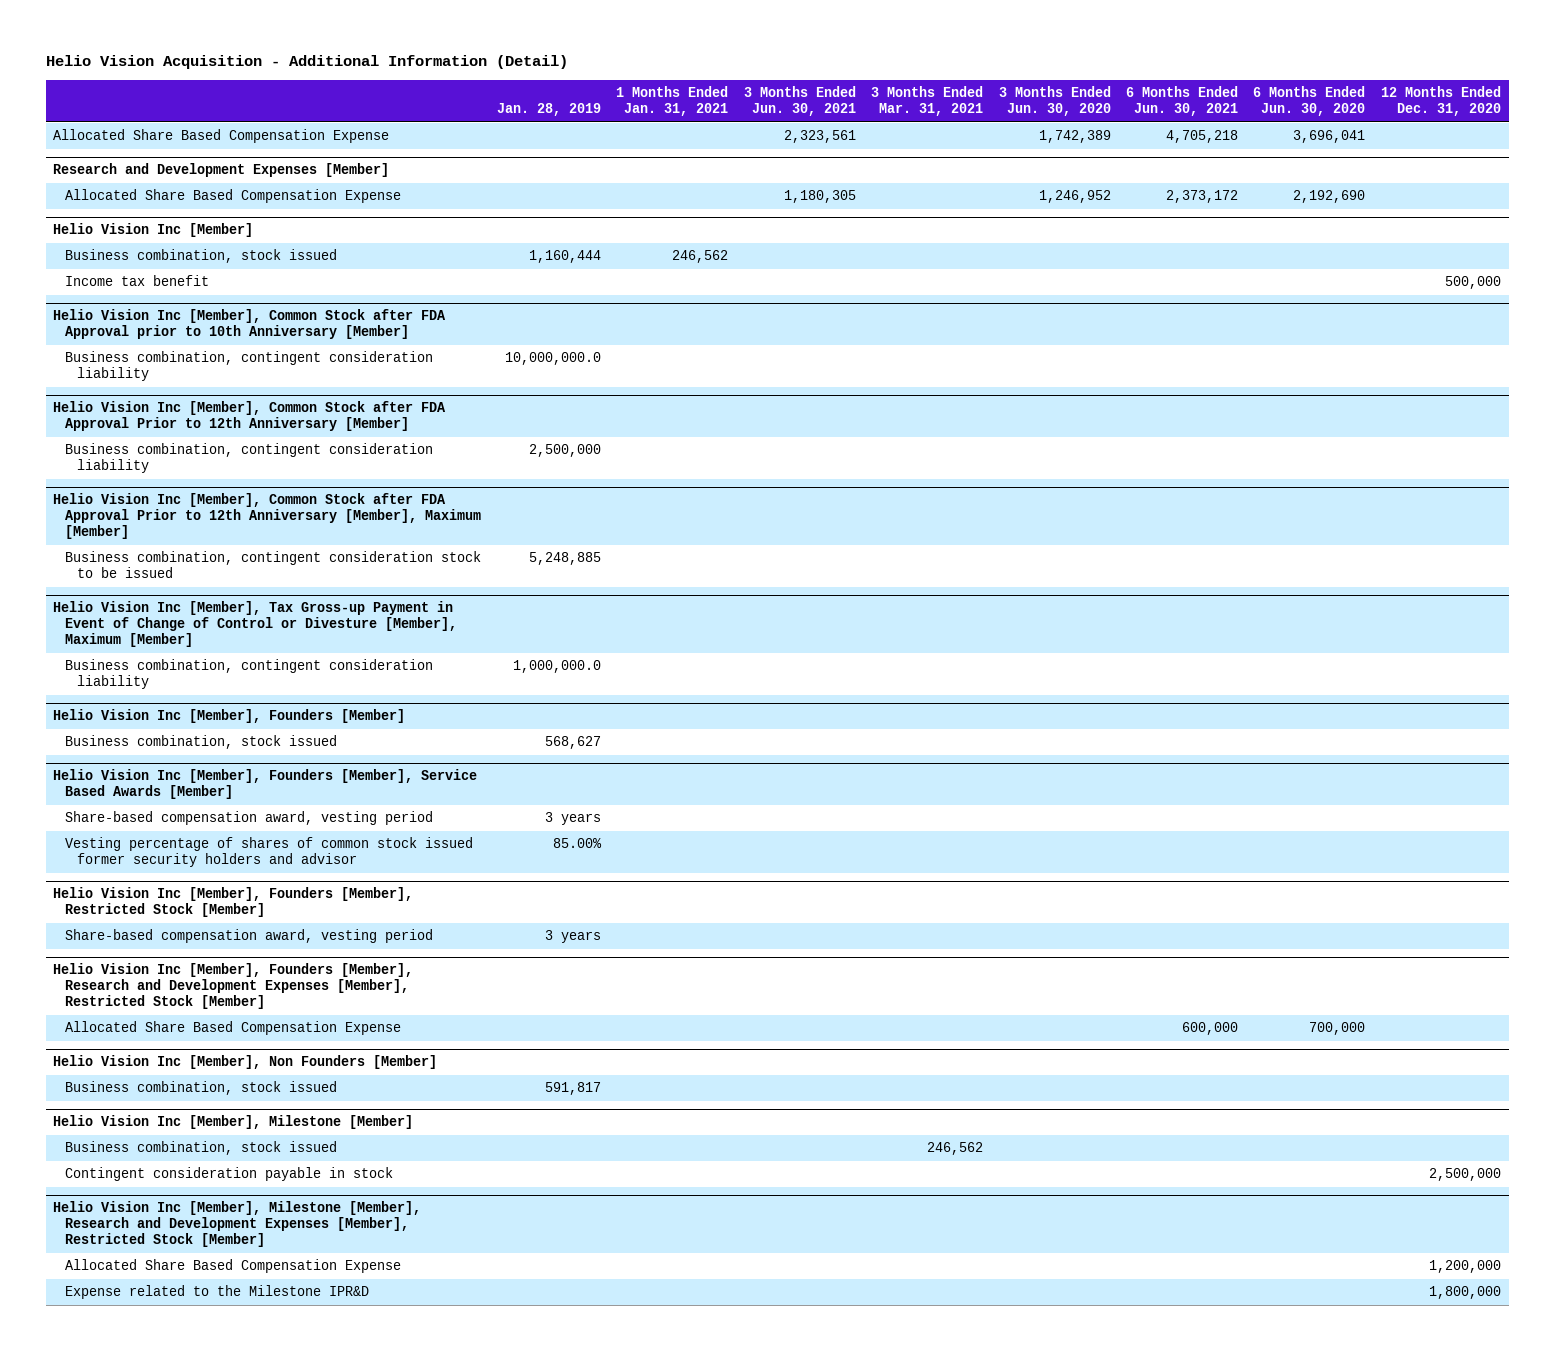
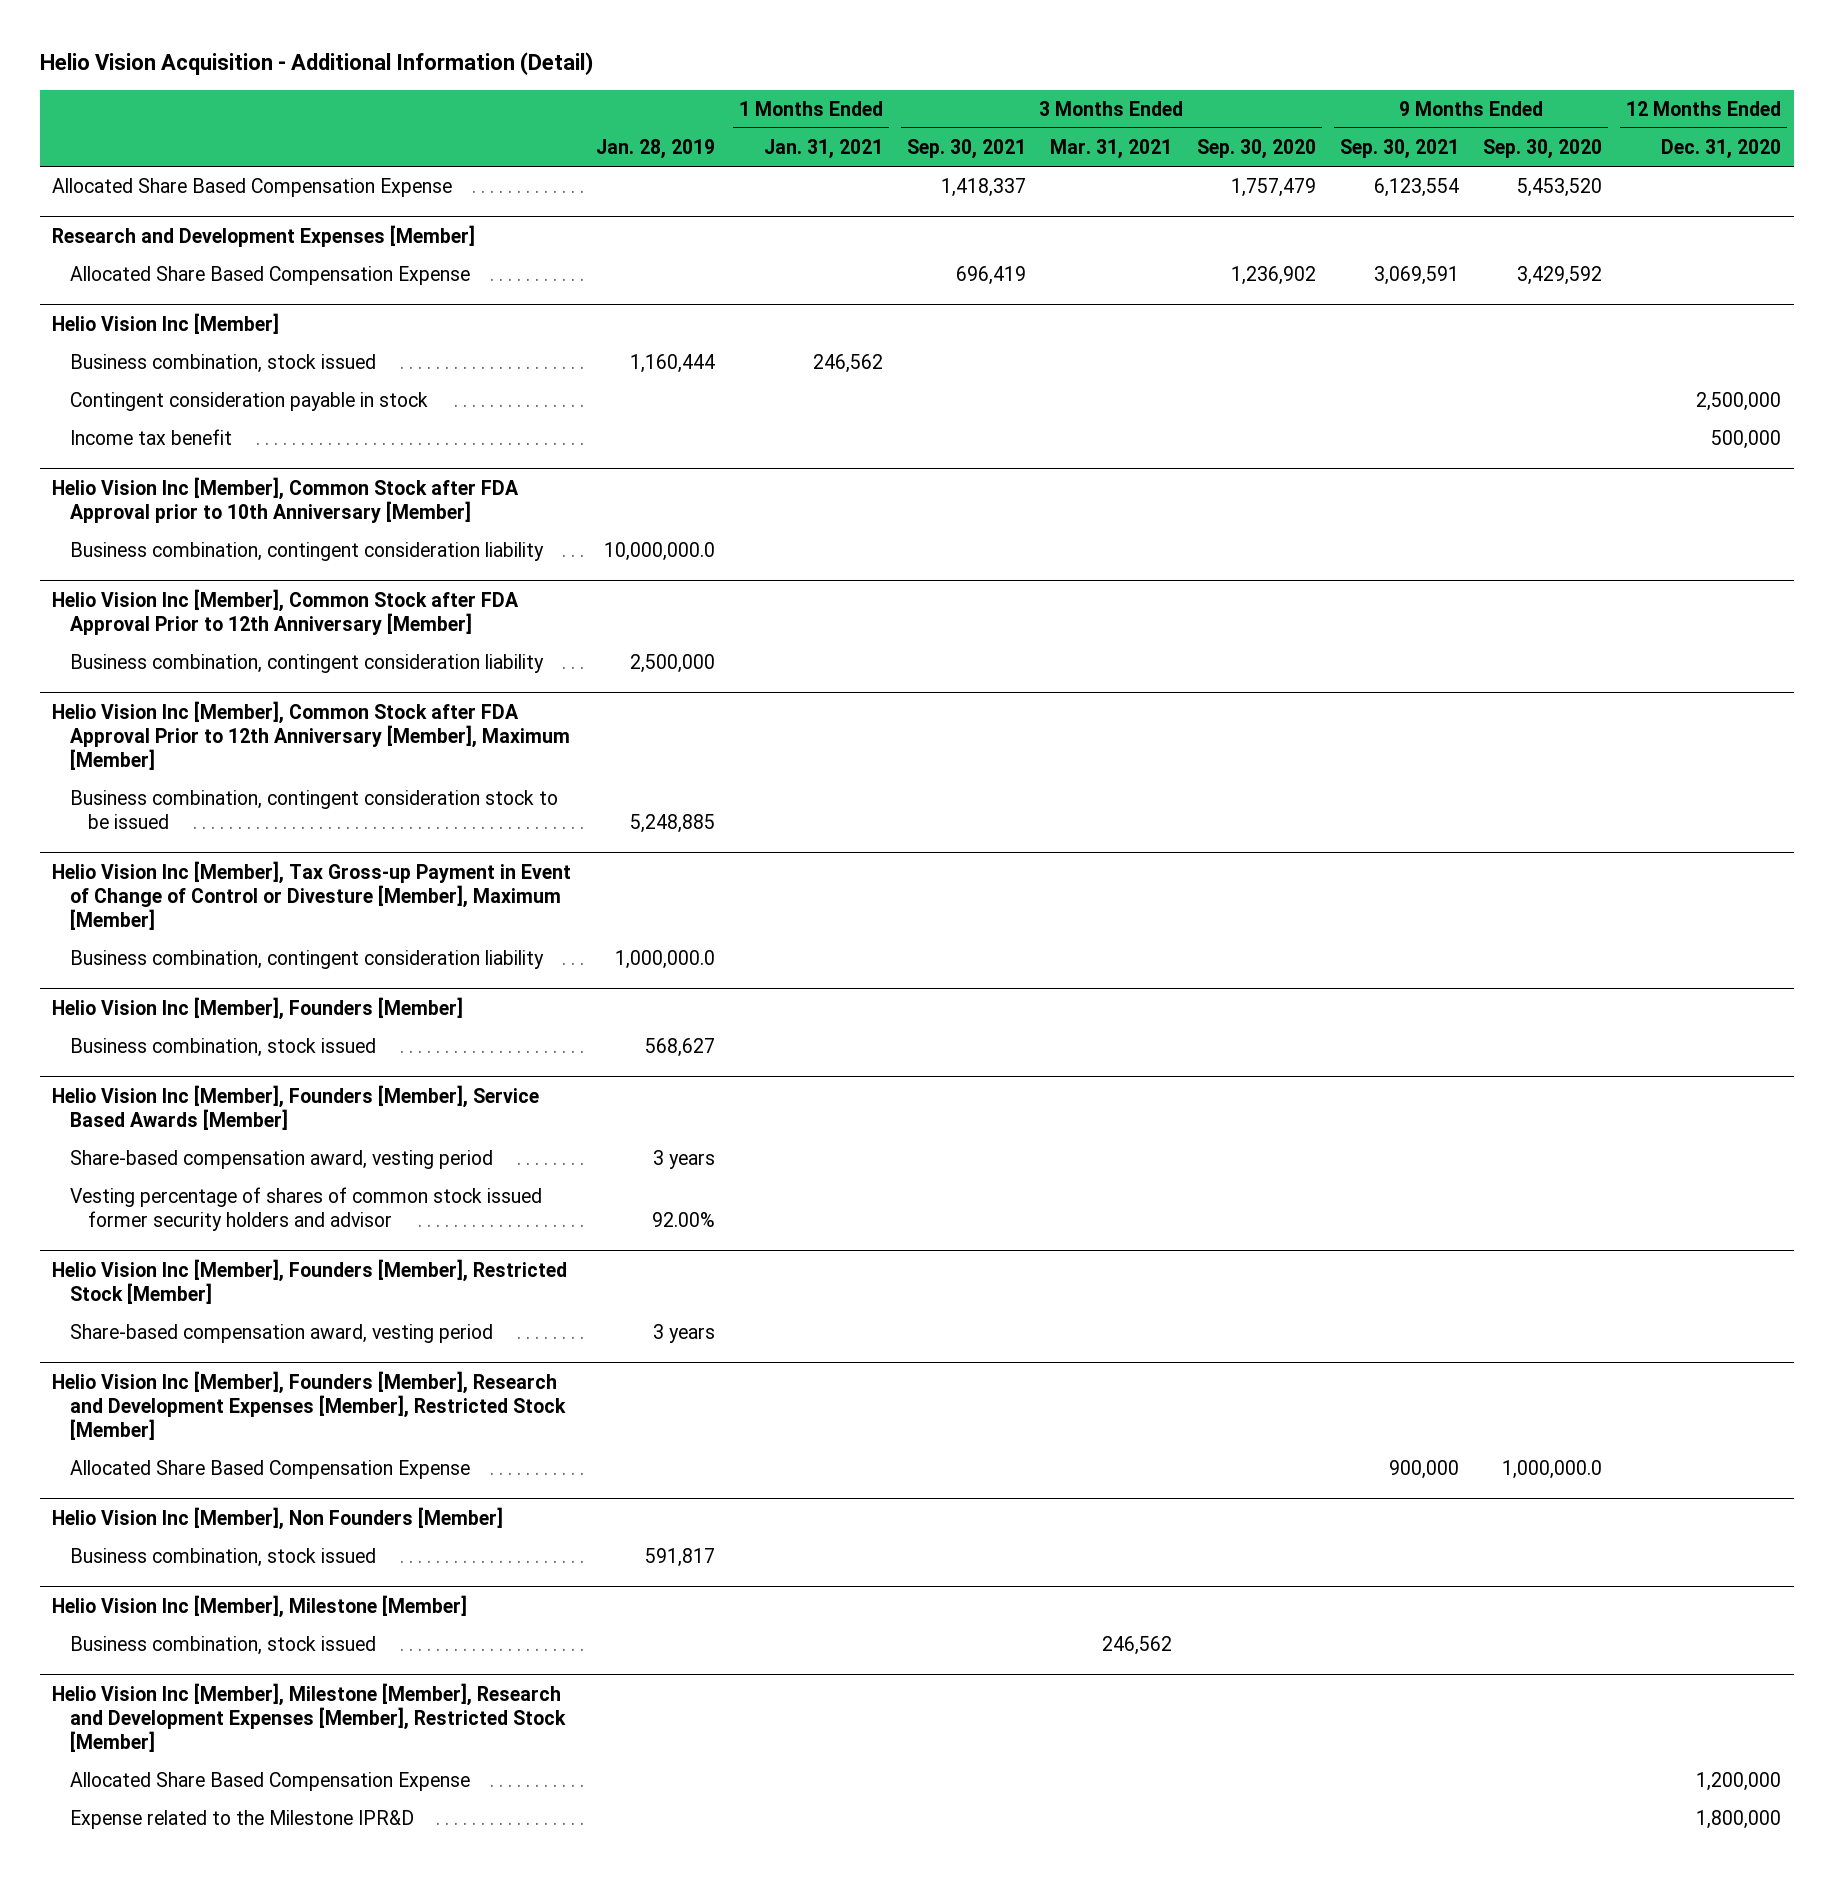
- | Jan. 28, 2019 | 1 Months Ended Jan. 31, 2021 | 3 Months Ended Jun. 30, 2021 | 3 Months Ended Mar. 31, 2021 | 3 Months Ended Jun. 30, 2020 | 6 Months Ended Jun. 30, 2021 | 6 Months Ended Jun. 30, 2020 | 12 Months Ended Dec. 31, 2020
+ | Jan. 28, 2019 | 1 Months Ended Jan. 31, 2021 | 3 Months Ended Sep. 30, 2021 | 3 Months Ended Mar. 31, 2021 | 3 Months Ended Sep. 30, 2020 | 9 Months Ended Sep. 30, 2021 | 9 Months Ended Sep. 30, 2020 | 12 Months Ended Dec. 31, 2020
@ Helio Vision Inc [Member]
+ Contingent consideration payable in stock | | | | | | | | 2,500,000
@ Helio Vision Inc [Member], Founders [Member], Service Based Awards [Member]
- Vesting percentage of shares of common stock issued former security holders and advisor | 85.00% | | | | | | |
+ Vesting percentage of shares of common stock issued former security holders and advisor | 92.00% | | | | | | |
@ Helio Vision Inc [Member], Milestone [Member]
- Contingent consideration payable in stock | | | | | | | | 2,500,000

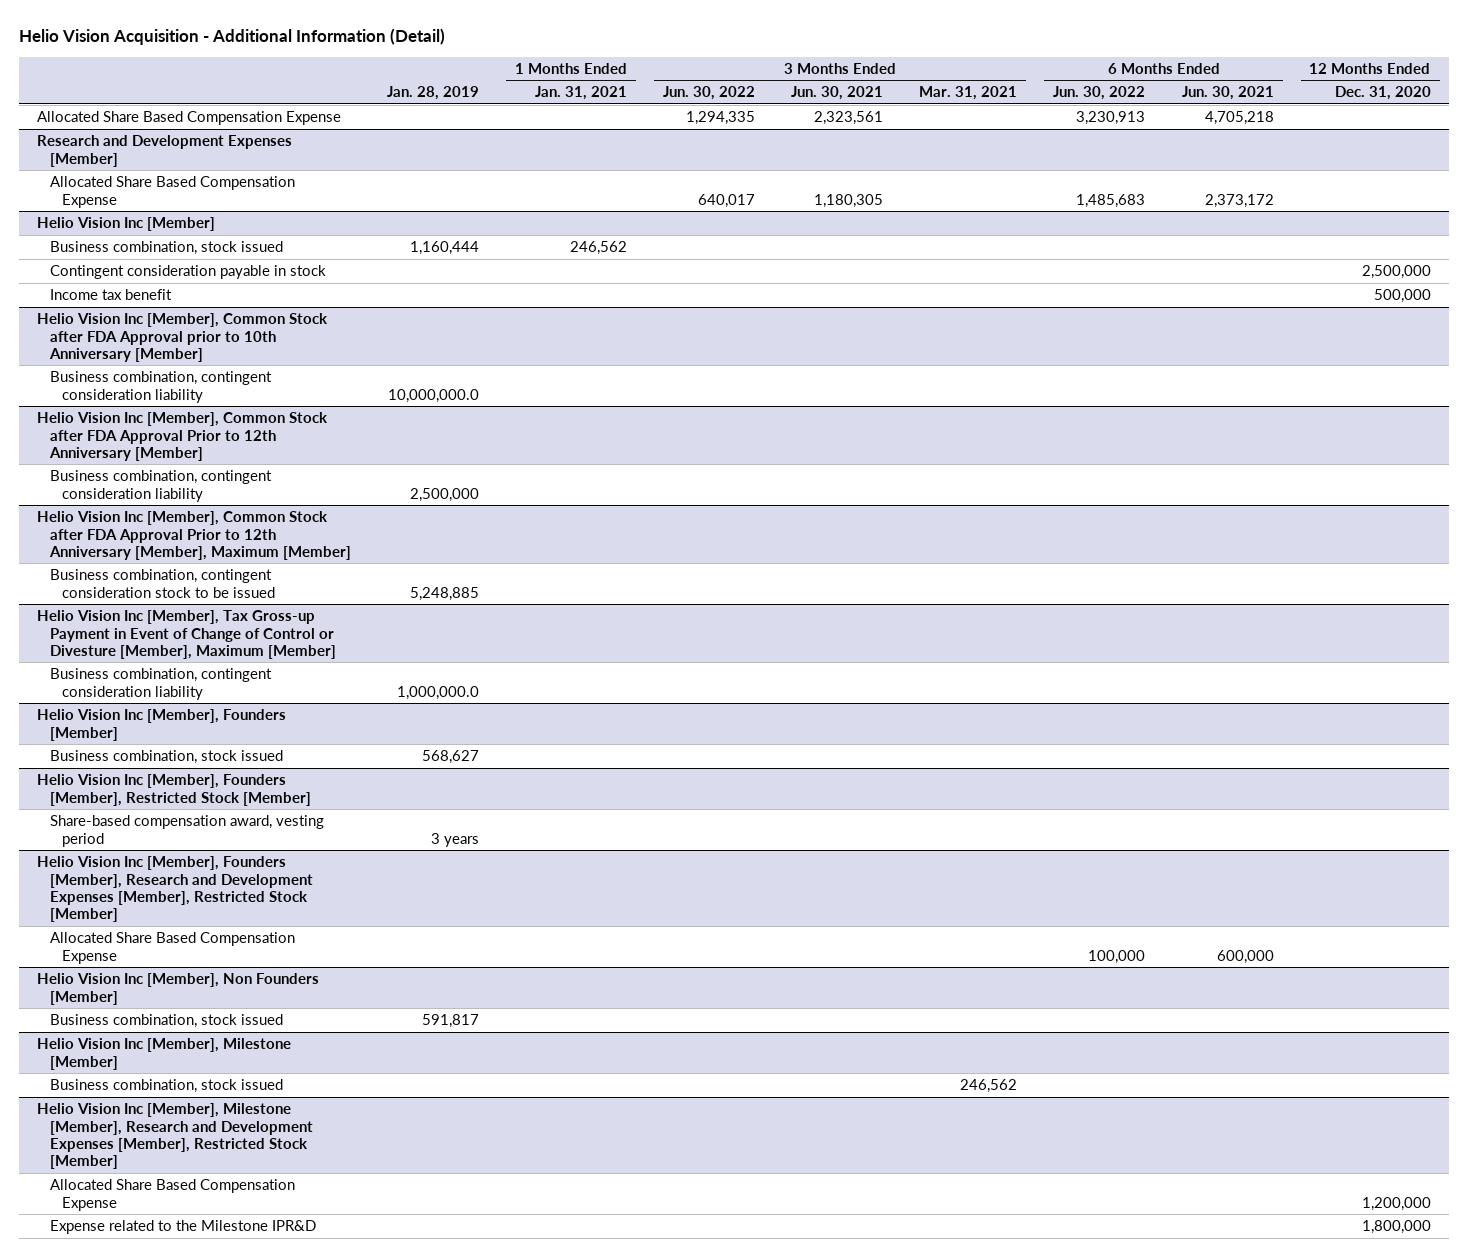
- | Jan. 28, 2019 | 1 Months Ended Jan. 31, 2021 | 3 Months Ended Sep. 30, 2021 | 3 Months Ended Mar. 31, 2021 | 3 Months Ended Sep. 30, 2020 | 9 Months Ended Sep. 30, 2021 | 9 Months Ended Sep. 30, 2020 | 12 Months Ended Dec. 31, 2020
+ | Jan. 28, 2019 | 1 Months Ended Jan. 31, 2021 | 3 Months Ended Jun. 30, 2022 | 3 Months Ended Jun. 30, 2021 | 3 Months Ended Mar. 31, 2021 | 6 Months Ended Jun. 30, 2022 | 6 Months Ended Jun. 30, 2021 | 12 Months Ended Dec. 31, 2020
- Helio Vision Inc [Member], Founders [Member], Service Based Awards [Member]
- Share-based compensation award, vesting period | 3 years | | | | | | |
- Vesting percentage of shares of common stock issued former security holders and advisor | 92.00% | | | | | | |

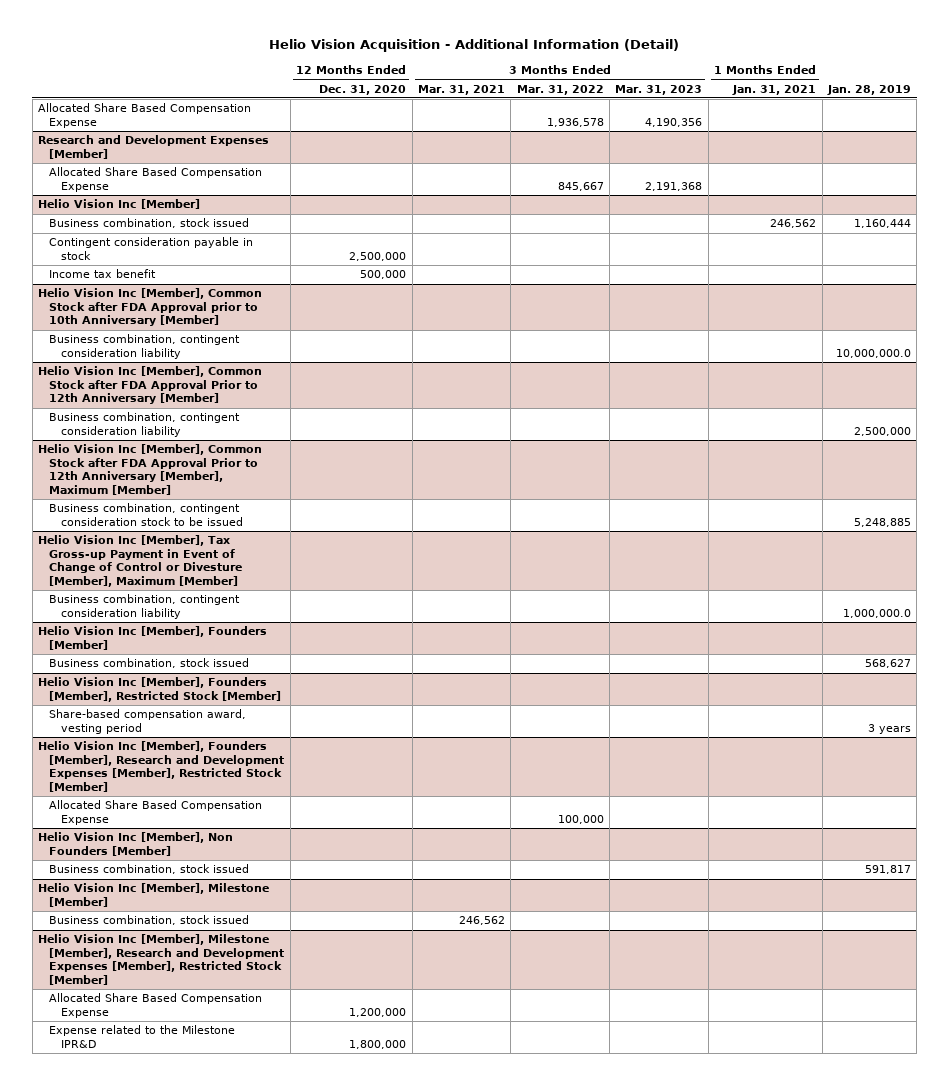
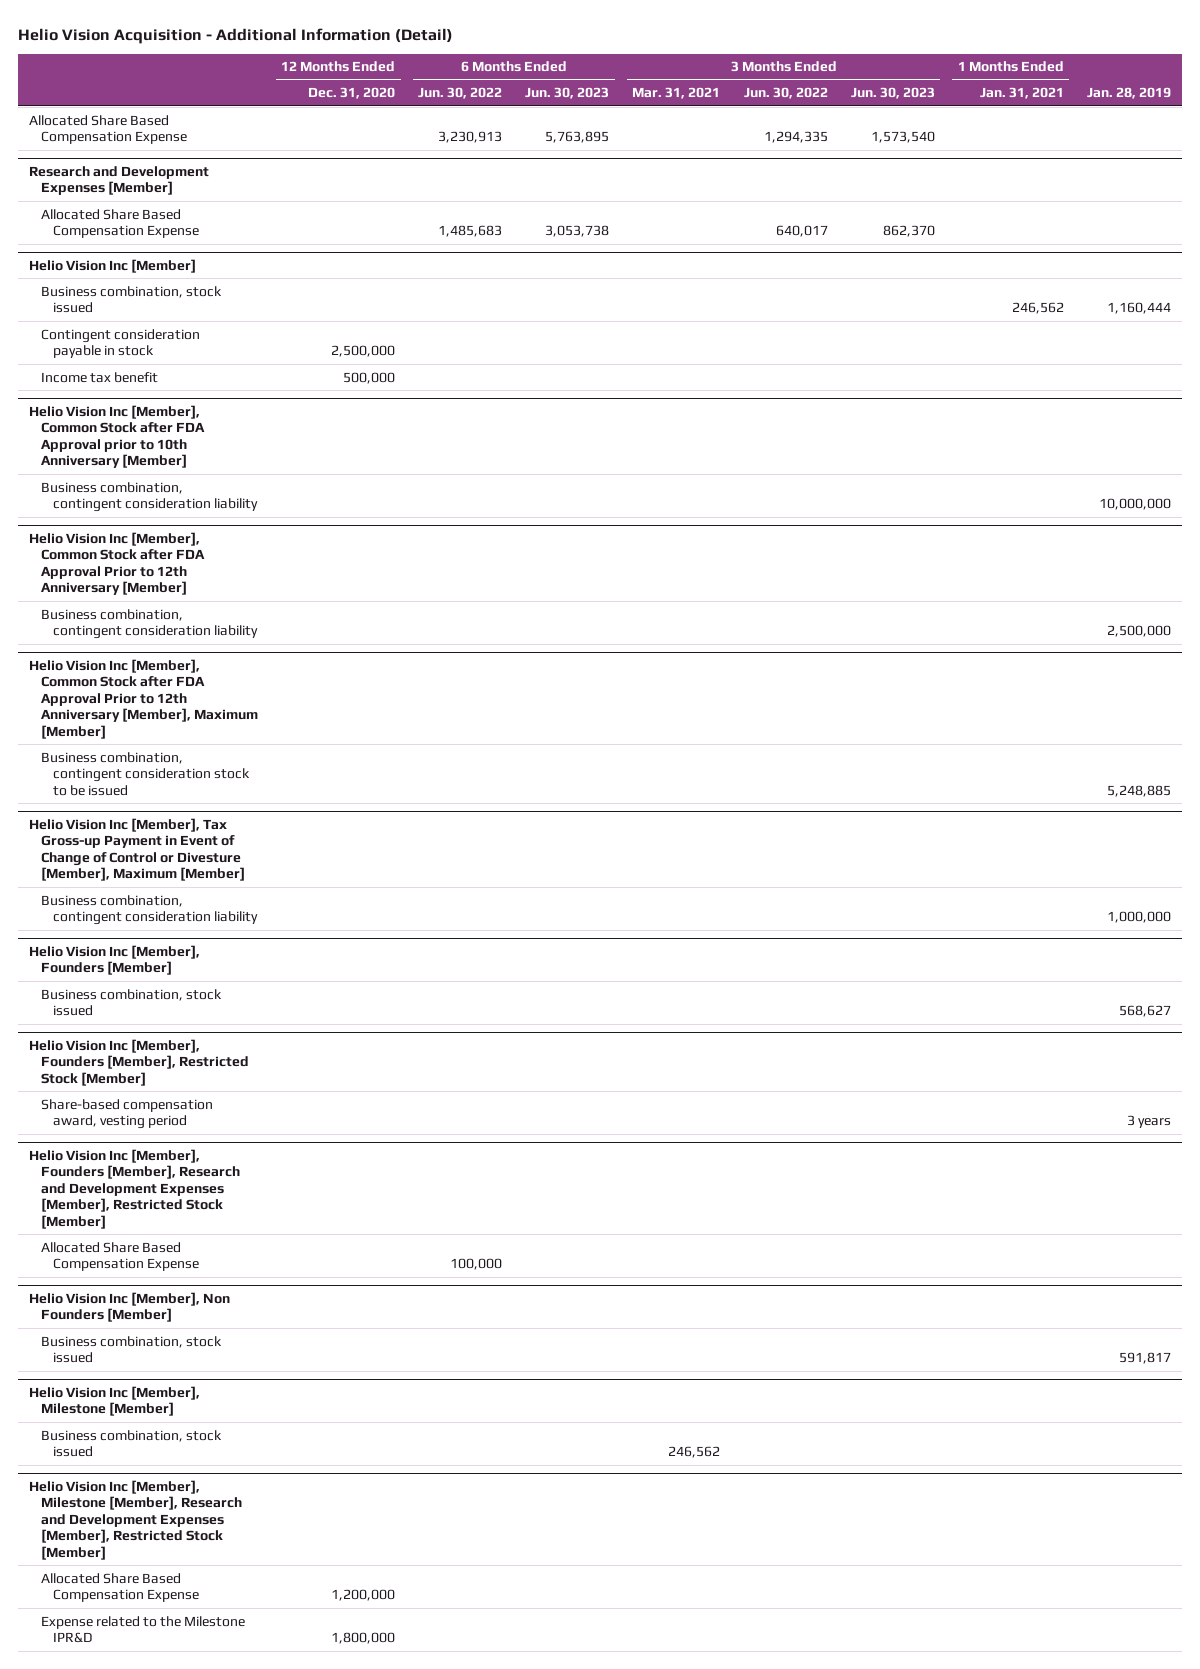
- | 12 Months Ended Dec. 31, 2020 | 3 Months Ended Mar. 31, 2021 | 3 Months Ended Mar. 31, 2022 | 3 Months Ended Mar. 31, 2023 | 1 Months Ended Jan. 31, 2021 | Jan. 28, 2019
+ | 12 Months Ended Dec. 31, 2020 | 6 Months Ended Jun. 30, 2022 | 6 Months Ended Jun. 30, 2023 | 3 Months Ended Mar. 31, 2021 | 3 Months Ended Jun. 30, 2022 | 3 Months Ended Jun. 30, 2023 | 1 Months Ended Jan. 31, 2021 | Jan. 28, 2019
@ Helio Vision Inc [Member], Common Stock after FDA Approval prior to 10th Anniversary [Member]
- Business combination, contingent consideration liability | | | | | | 10,000,000.0
+ Business combination, contingent consideration liability | | | | | | | | 10,000,000
@ Helio Vision Inc [Member], Tax Gross-up Payment in Event of Change of Control or Divesture [Member], Maximum [Member]
- Business combination, contingent consideration liability | | | | | | 1,000,000.0
+ Business combination, contingent consideration liability | | | | | | | | 1,000,000

